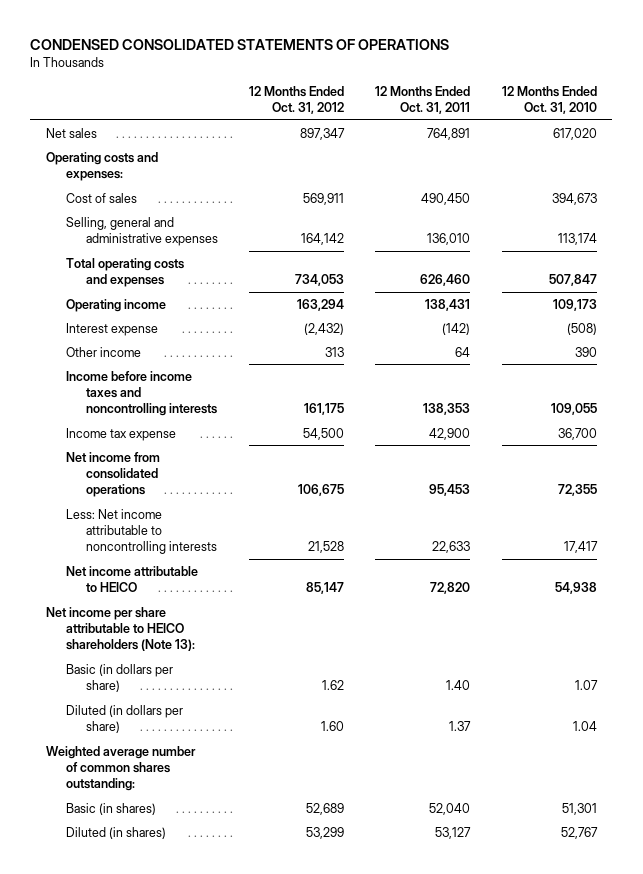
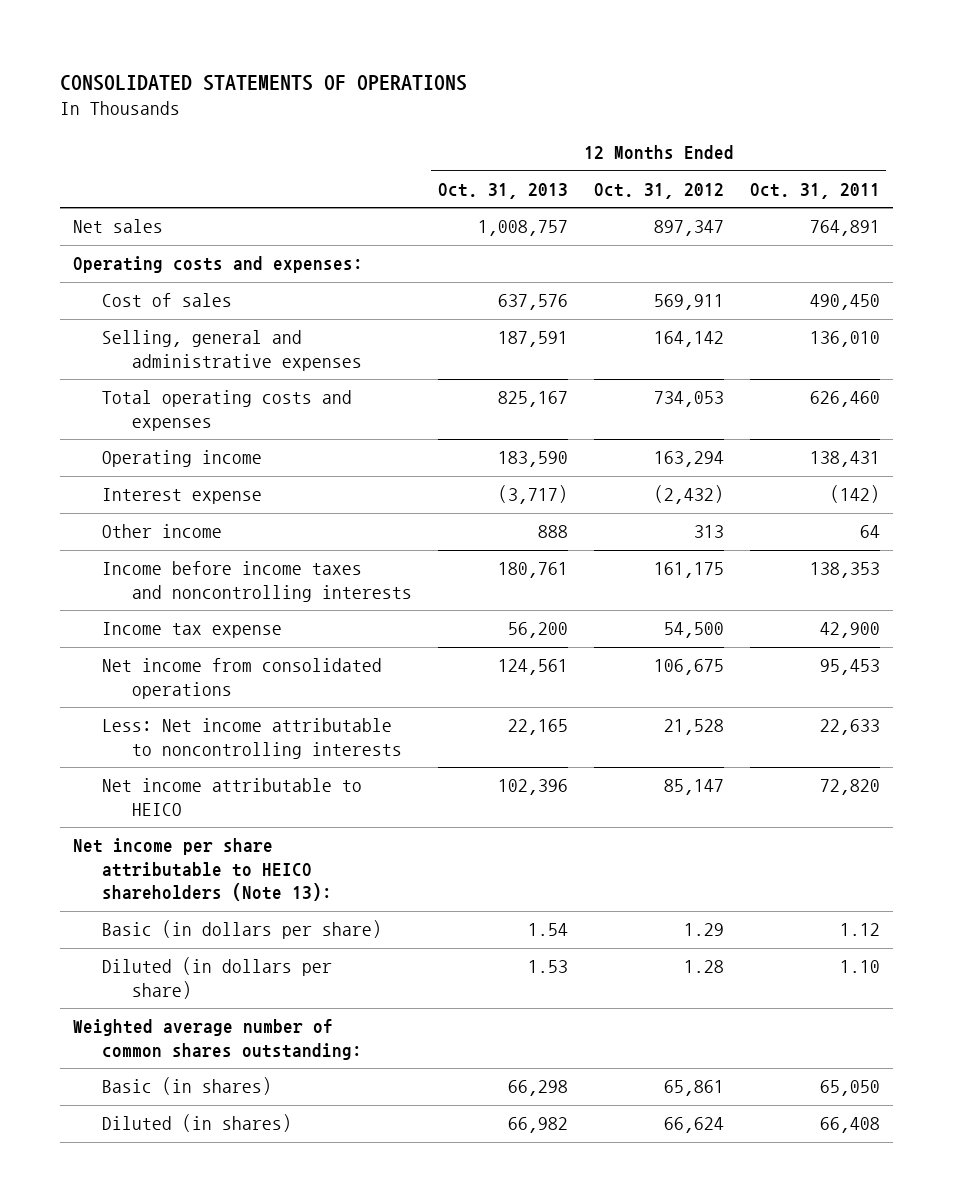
- CONDENSED CONSOLIDATED STATEMENTS OF OPERATIONS
+ CONSOLIDATED STATEMENTS OF OPERATIONS
- | 12 Months Ended Oct. 31, 2012 | 12 Months Ended Oct. 31, 2011 | 12 Months Ended Oct. 31, 2010
+ | 12 Months Ended Oct. 31, 2013 | 12 Months Ended Oct. 31, 2012 | 12 Months Ended Oct. 31, 2011
- Basic (in dollars per share) | 1.62 | 1.40 | 1.07
- Diluted (in dollars per share) | 1.60 | 1.37 | 1.04
+ Basic (in dollars per share) | 1.54 | 1.29 | 1.12
+ Diluted (in dollars per share) | 1.53 | 1.28 | 1.10
- Basic (in shares) | 52,689 | 52,040 | 51,301
- Diluted (in shares) | 53,299 | 53,127 | 52,767
+ Basic (in shares) | 66,298 | 65,861 | 65,050
+ Diluted (in shares) | 66,982 | 66,624 | 66,408

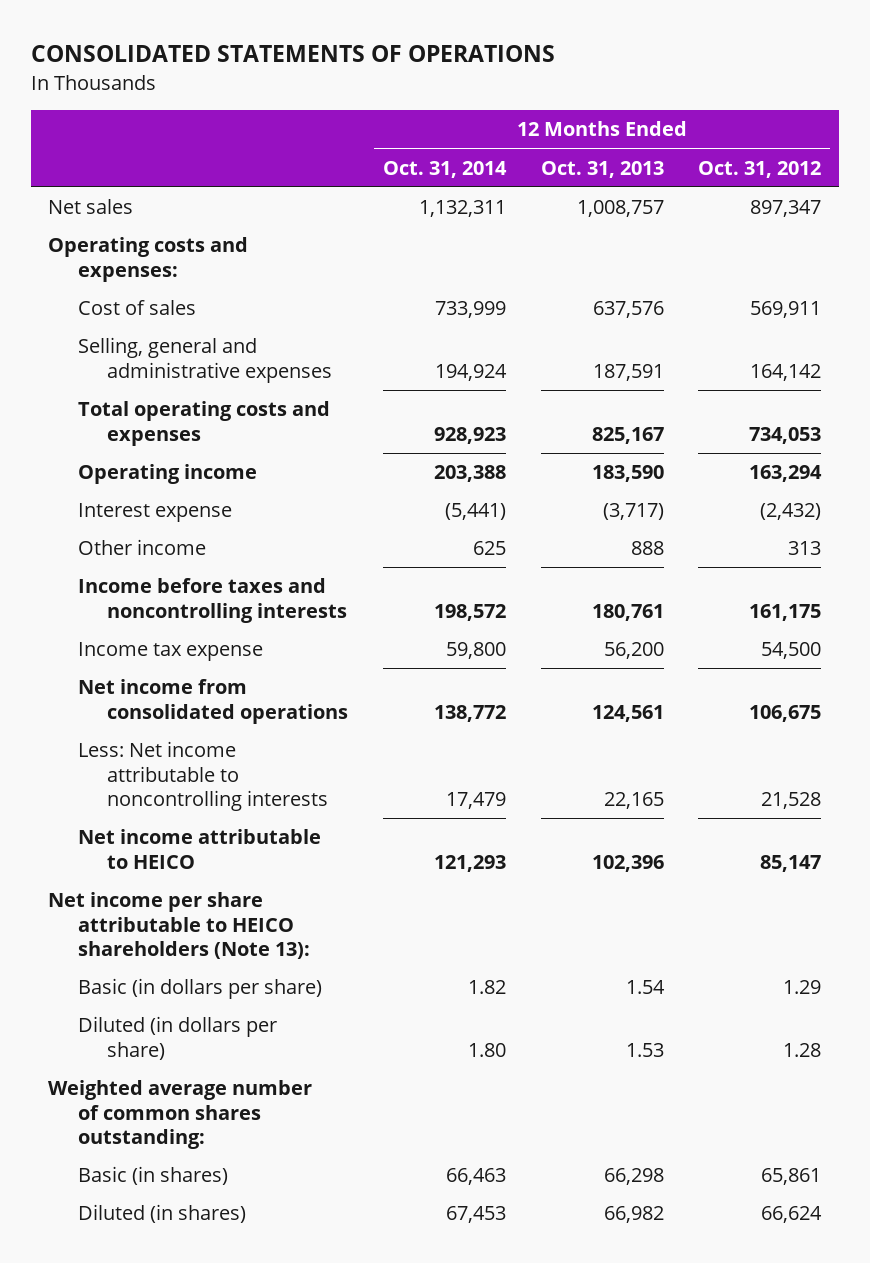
- | 12 Months Ended Oct. 31, 2013 | 12 Months Ended Oct. 31, 2012 | 12 Months Ended Oct. 31, 2011
+ | 12 Months Ended Oct. 31, 2014 | 12 Months Ended Oct. 31, 2013 | 12 Months Ended Oct. 31, 2012
- Income before income taxes and noncontrolling interests | 180,761 | 161,175 | 138,353
+ Income before taxes and noncontrolling interests | 198,572 | 180,761 | 161,175

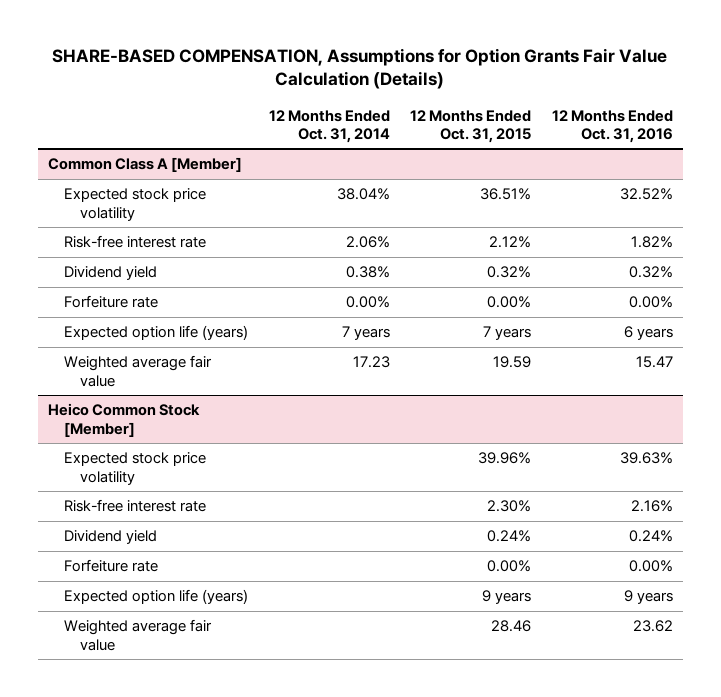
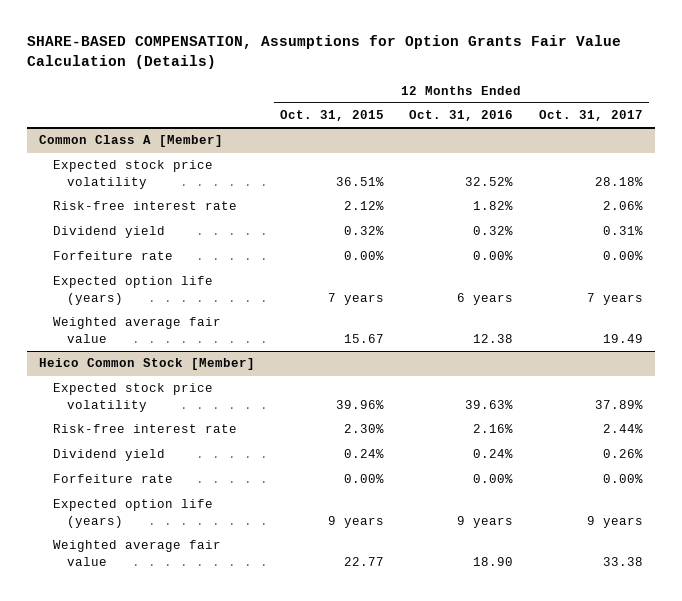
- | 12 Months Ended Oct. 31, 2014 | 12 Months Ended Oct. 31, 2015 | 12 Months Ended Oct. 31, 2016
+ | 12 Months Ended Oct. 31, 2015 | 12 Months Ended Oct. 31, 2016 | 12 Months Ended Oct. 31, 2017
@ Common Class A [Member]
- Weighted average fair value | 17.23 | 19.59 | 15.47
+ Weighted average fair value | 15.67 | 12.38 | 19.49
@ Heico Common Stock [Member]
- Weighted average fair value | | 28.46 | 23.62
+ Weighted average fair value | 22.77 | 18.90 | 33.38

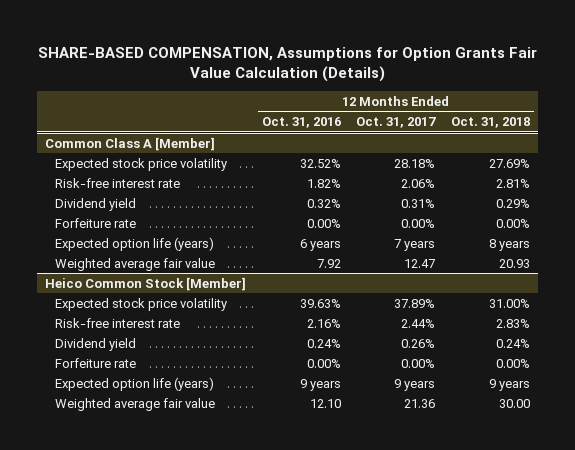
- | 12 Months Ended Oct. 31, 2015 | 12 Months Ended Oct. 31, 2016 | 12 Months Ended Oct. 31, 2017
+ | 12 Months Ended Oct. 31, 2016 | 12 Months Ended Oct. 31, 2017 | 12 Months Ended Oct. 31, 2018
@ Common Class A [Member]
- Weighted average fair value | 15.67 | 12.38 | 19.49
+ Weighted average fair value | 7.92 | 12.47 | 20.93
@ Heico Common Stock [Member]
- Weighted average fair value | 22.77 | 18.90 | 33.38
+ Weighted average fair value | 12.10 | 21.36 | 30.00

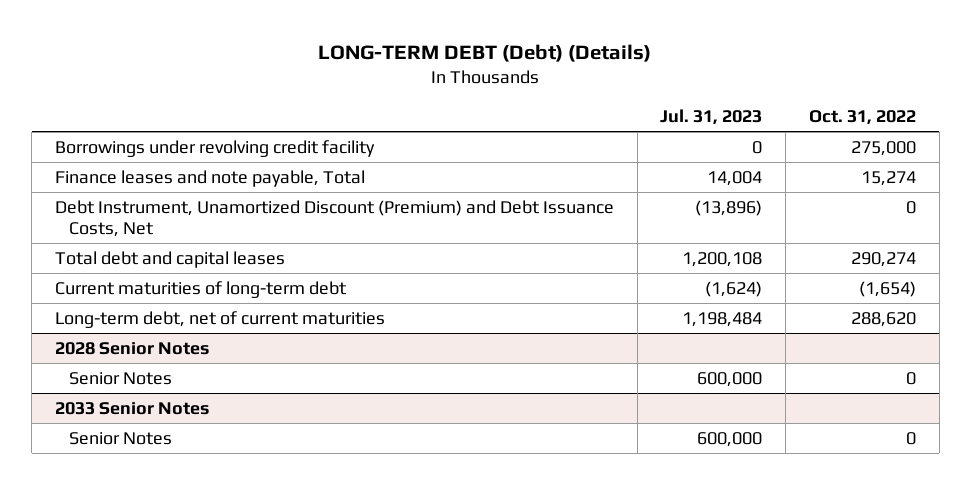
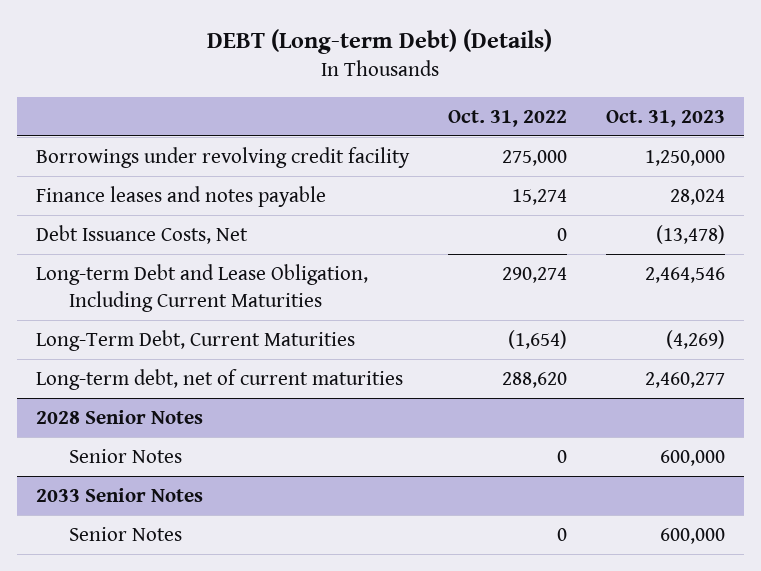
- LONG-TERM DEBT (Debt) (Details)
+ DEBT (Long-term Debt) (Details)
- | Jul. 31, 2023 | Oct. 31, 2022
+ | Oct. 31, 2022 | Oct. 31, 2023
- Finance leases and note payable, Total | 14,004 | 15,274
- Debt Instrument, Unamortized Discount (Premium) and Debt Issuance Costs, Net | (13,896) | 0
- Total debt and capital leases | 1,200,108 | 290,274
- Current maturities of long-term debt | (1,624) | (1,654)
+ Finance leases and notes payable | 15,274 | 28,024
+ Debt Issuance Costs, Net | 0 | (13,478)
+ Long-term Debt and Lease Obligation, Including Current Maturities | 290,274 | 2,464,546
+ Long-Term Debt, Current Maturities | (1,654) | (4,269)

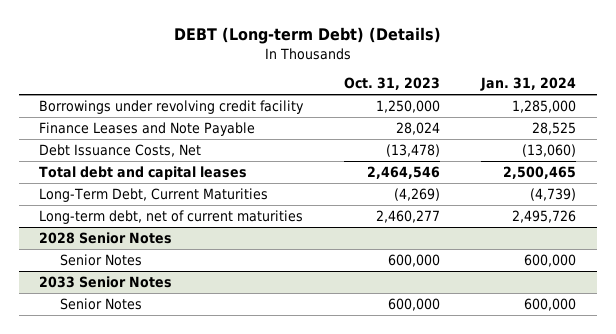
- | Oct. 31, 2022 | Oct. 31, 2023
+ | Oct. 31, 2023 | Jan. 31, 2024
- Finance leases and notes payable | 15,274 | 28,024
+ Finance Leases and Note Payable | 28,024 | 28,525
- Long-term Debt and Lease Obligation, Including Current Maturities | 290,274 | 2,464,546
+ Total debt and capital leases | 2,464,546 | 2,500,465

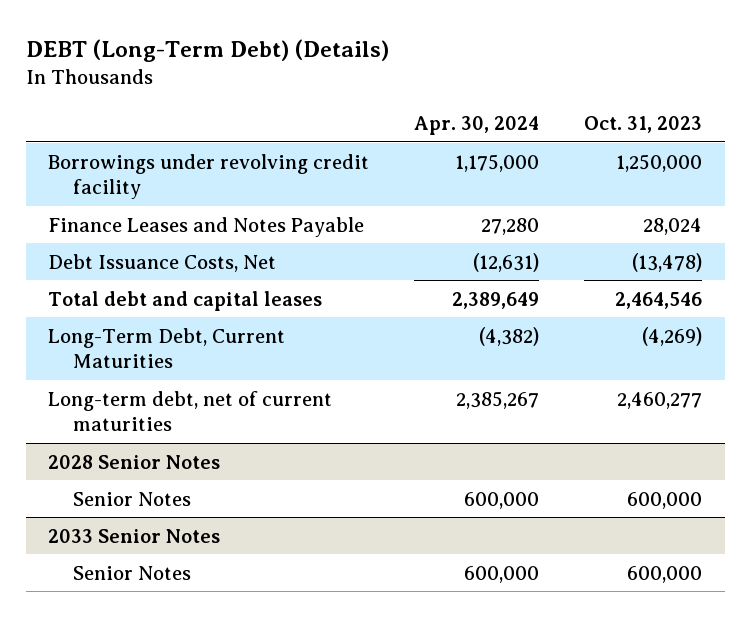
- DEBT (Long-term Debt) (Details)
+ DEBT (Long-Term Debt) (Details)
- | Oct. 31, 2023 | Jan. 31, 2024
+ | Apr. 30, 2024 | Oct. 31, 2023
- Finance Leases and Note Payable | 28,024 | 28,525
+ Finance Leases and Notes Payable | 27,280 | 28,024

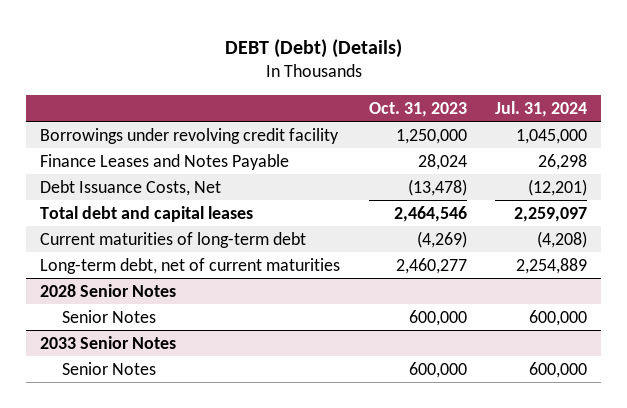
- DEBT (Long-Term Debt) (Details)
+ DEBT (Debt) (Details)
- | Apr. 30, 2024 | Oct. 31, 2023
+ | Oct. 31, 2023 | Jul. 31, 2024
- Long-Term Debt, Current Maturities | (4,382) | (4,269)
+ Current maturities of long-term debt | (4,269) | (4,208)

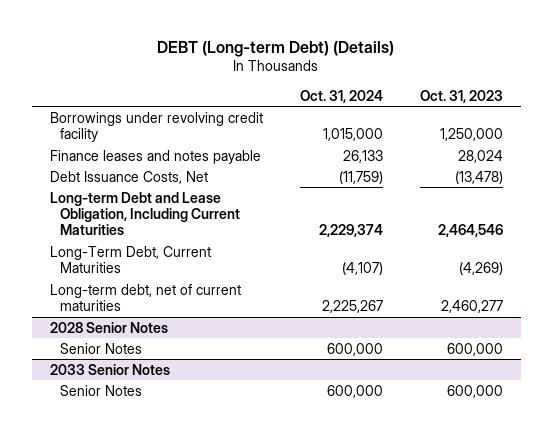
- DEBT (Debt) (Details)
+ DEBT (Long-term Debt) (Details)
- | Oct. 31, 2023 | Jul. 31, 2024
+ | Oct. 31, 2024 | Oct. 31, 2023
- Finance Leases and Notes Payable | 28,024 | 26,298
+ Finance leases and notes payable | 26,133 | 28,024
- Total debt and capital leases | 2,464,546 | 2,259,097
- Current maturities of long-term debt | (4,269) | (4,208)
+ Long-term Debt and Lease Obligation, Including Current Maturities | 2,229,374 | 2,464,546
+ Long-Term Debt, Current Maturities | (4,107) | (4,269)

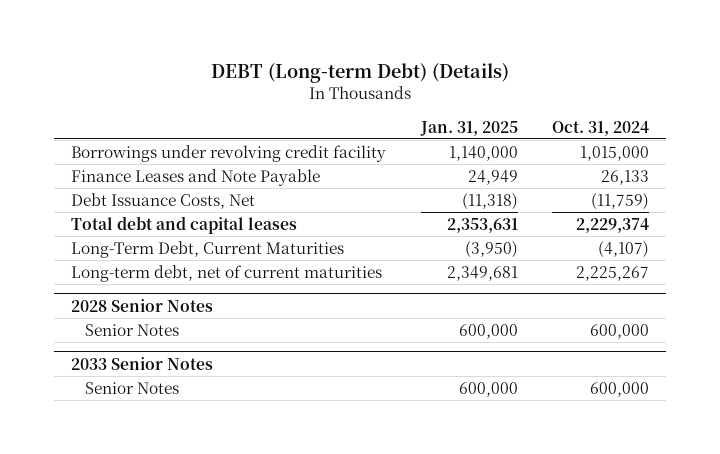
- | Oct. 31, 2024 | Oct. 31, 2023
+ | Jan. 31, 2025 | Oct. 31, 2024
- Finance leases and notes payable | 26,133 | 28,024
+ Finance Leases and Note Payable | 24,949 | 26,133
- Long-term Debt and Lease Obligation, Including Current Maturities | 2,229,374 | 2,464,546
+ Total debt and capital leases | 2,353,631 | 2,229,374

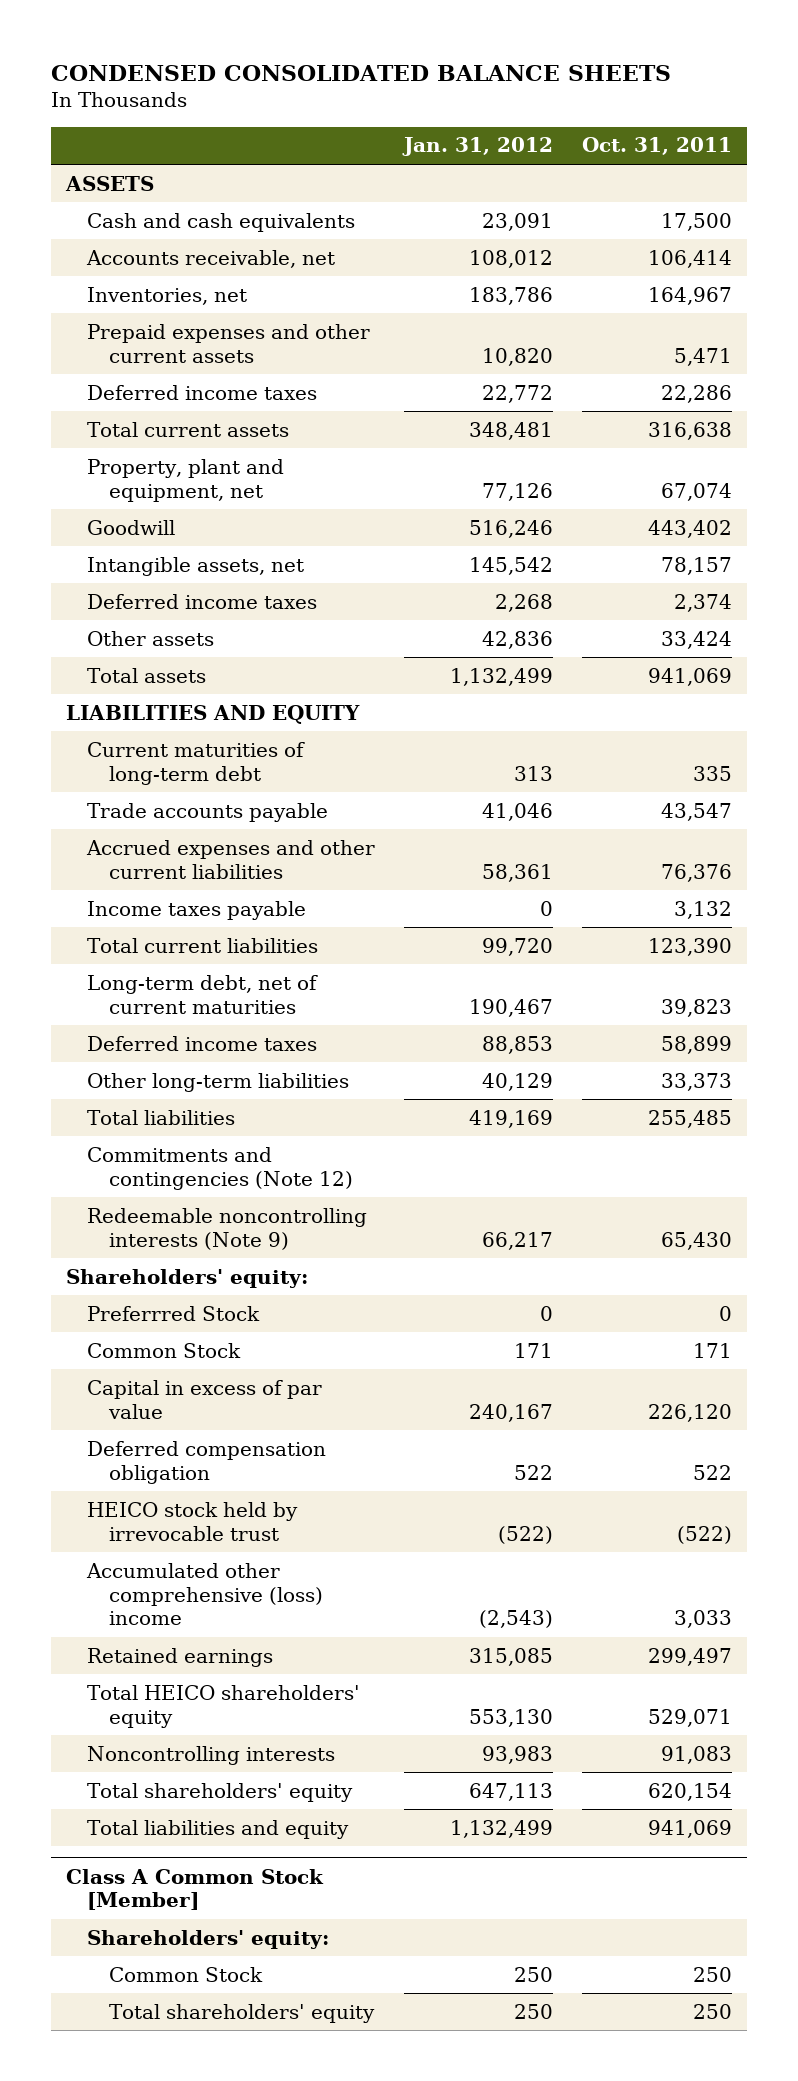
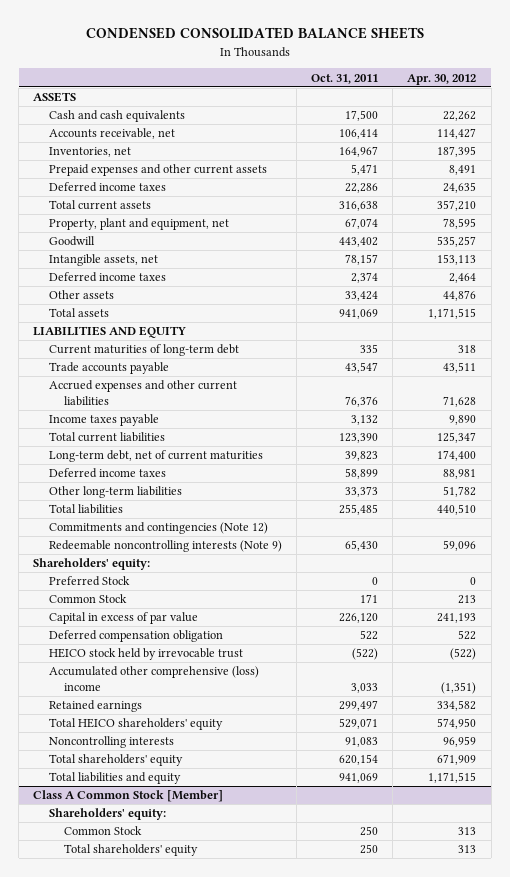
- | Jan. 31, 2012 | Oct. 31, 2011
+ | Oct. 31, 2011 | Apr. 30, 2012
- Preferrred Stock | 0 | 0
+ Preferred Stock | 0 | 0

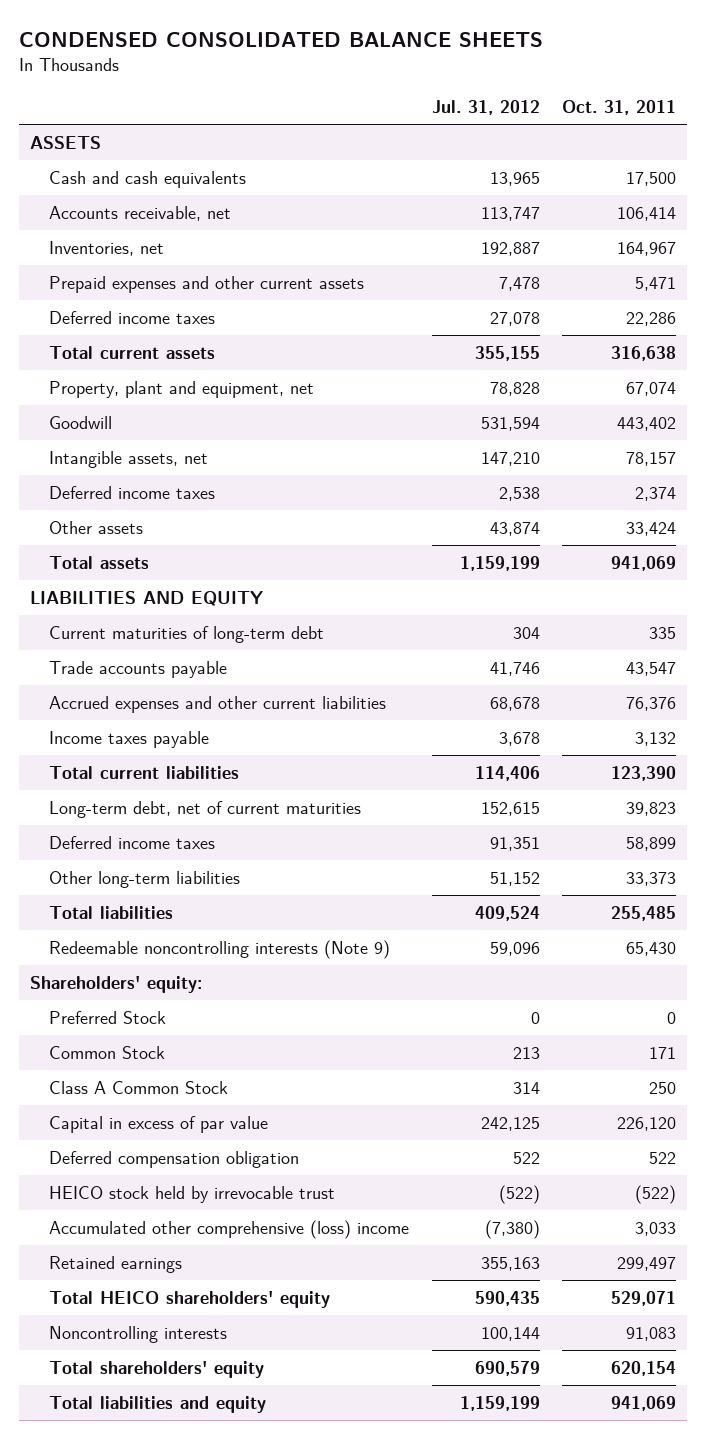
- | Oct. 31, 2011 | Apr. 30, 2012
+ | Jul. 31, 2012 | Oct. 31, 2011
- Commitments and contingencies (Note 12)
+ Class A Common Stock | 314 | 250
- Class A Common Stock [Member]
- Shareholders' equity:
- Common Stock | 250 | 313
- Total shareholders' equity | 250 | 313

